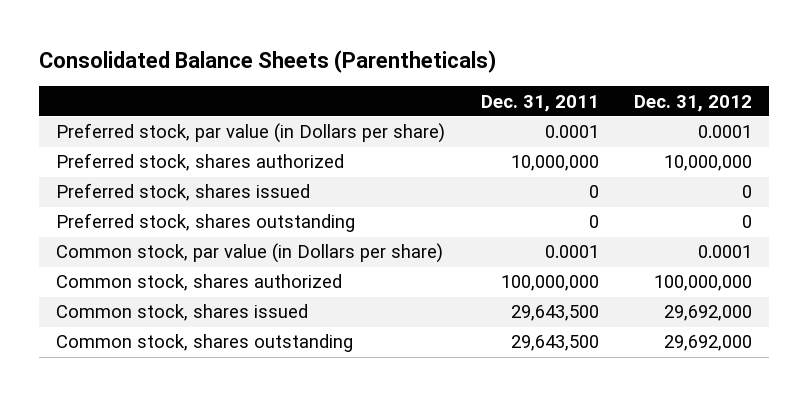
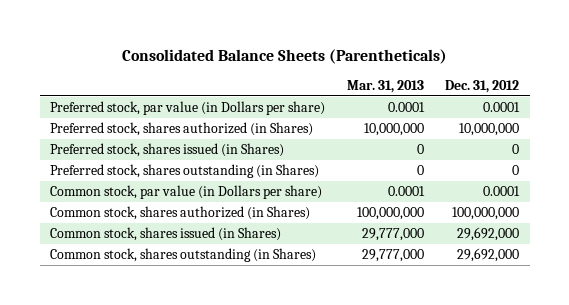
- | Dec. 31, 2011 | Dec. 31, 2012
+ | Mar. 31, 2013 | Dec. 31, 2012
- Preferred stock, shares authorized | 10,000,000 | 10,000,000
- Preferred stock, shares issued | 0 | 0
- Preferred stock, shares outstanding | 0 | 0
+ Preferred stock, shares authorized (in Shares) | 10,000,000 | 10,000,000
+ Preferred stock, shares issued (in Shares) | 0 | 0
+ Preferred stock, shares outstanding (in Shares) | 0 | 0
- Common stock, shares authorized | 100,000,000 | 100,000,000
- Common stock, shares issued | 29,643,500 | 29,692,000
- Common stock, shares outstanding | 29,643,500 | 29,692,000
+ Common stock, shares authorized (in Shares) | 100,000,000 | 100,000,000
+ Common stock, shares issued (in Shares) | 29,777,000 | 29,692,000
+ Common stock, shares outstanding (in Shares) | 29,777,000 | 29,692,000

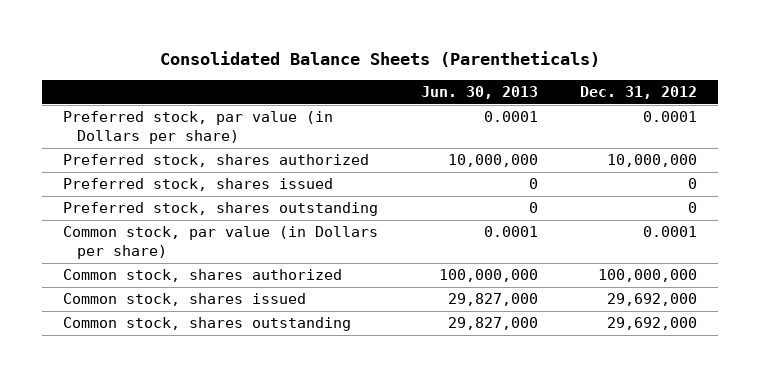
- | Mar. 31, 2013 | Dec. 31, 2012
+ | Jun. 30, 2013 | Dec. 31, 2012
- Preferred stock, shares authorized (in Shares) | 10,000,000 | 10,000,000
- Preferred stock, shares issued (in Shares) | 0 | 0
- Preferred stock, shares outstanding (in Shares) | 0 | 0
+ Preferred stock, shares authorized | 10,000,000 | 10,000,000
+ Preferred stock, shares issued | 0 | 0
+ Preferred stock, shares outstanding | 0 | 0
- Common stock, shares authorized (in Shares) | 100,000,000 | 100,000,000
- Common stock, shares issued (in Shares) | 29,777,000 | 29,692,000
- Common stock, shares outstanding (in Shares) | 29,777,000 | 29,692,000
+ Common stock, shares authorized | 100,000,000 | 100,000,000
+ Common stock, shares issued | 29,827,000 | 29,692,000
+ Common stock, shares outstanding | 29,827,000 | 29,692,000

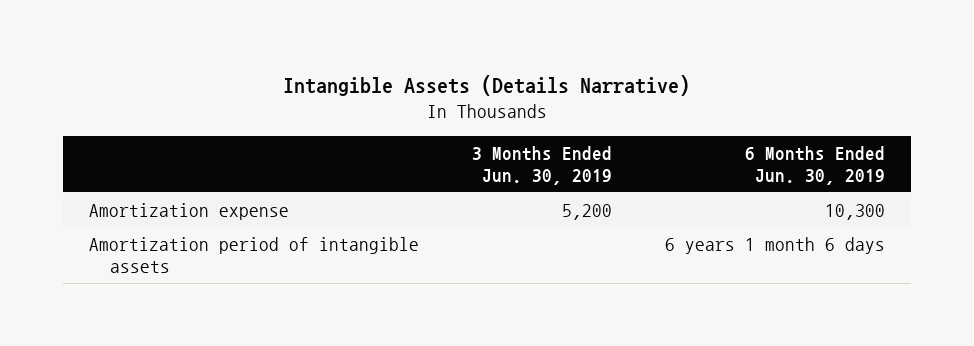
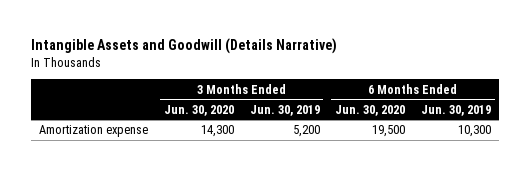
- Intangible Assets (Details Narrative)
+ Intangible Assets and Goodwill (Details Narrative)
- | 3 Months Ended Jun. 30, 2019 | 6 Months Ended Jun. 30, 2019
+ | 3 Months Ended Jun. 30, 2020 | 3 Months Ended Jun. 30, 2019 | 6 Months Ended Jun. 30, 2020 | 6 Months Ended Jun. 30, 2019
- Amortization period of intangible assets | | 6 years 1 month 6 days

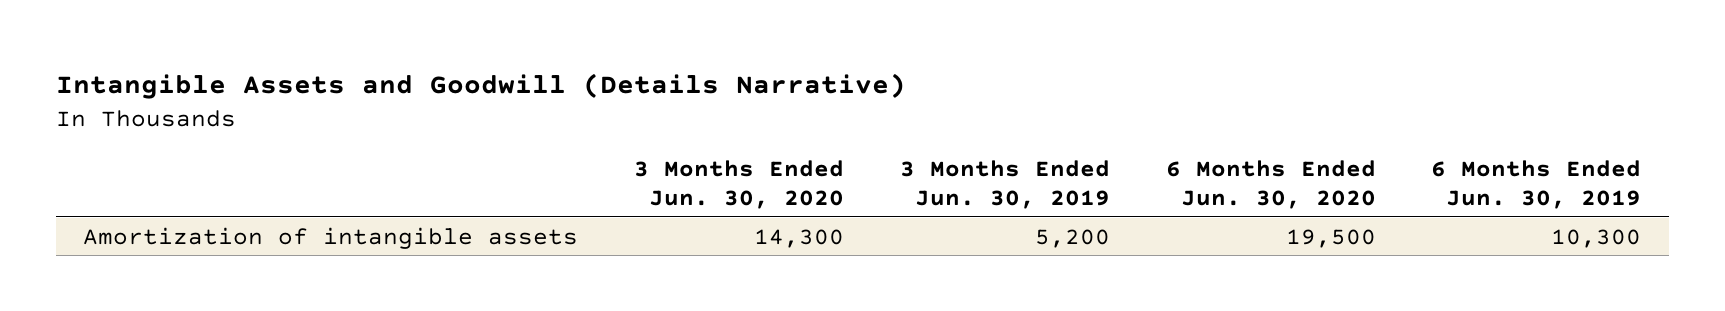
- Amortization expense | 14,300 | 5,200 | 19,500 | 10,300
+ Amortization of intangible assets | 14,300 | 5,200 | 19,500 | 10,300

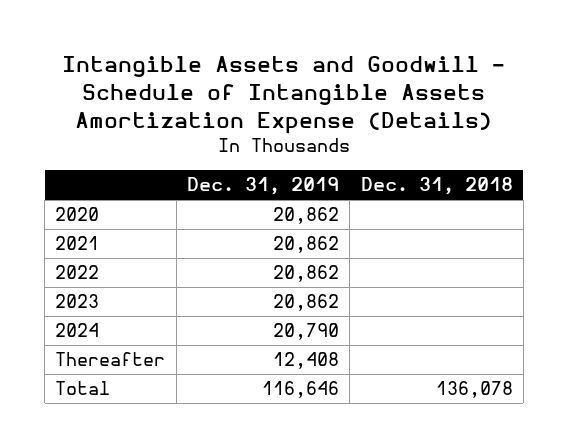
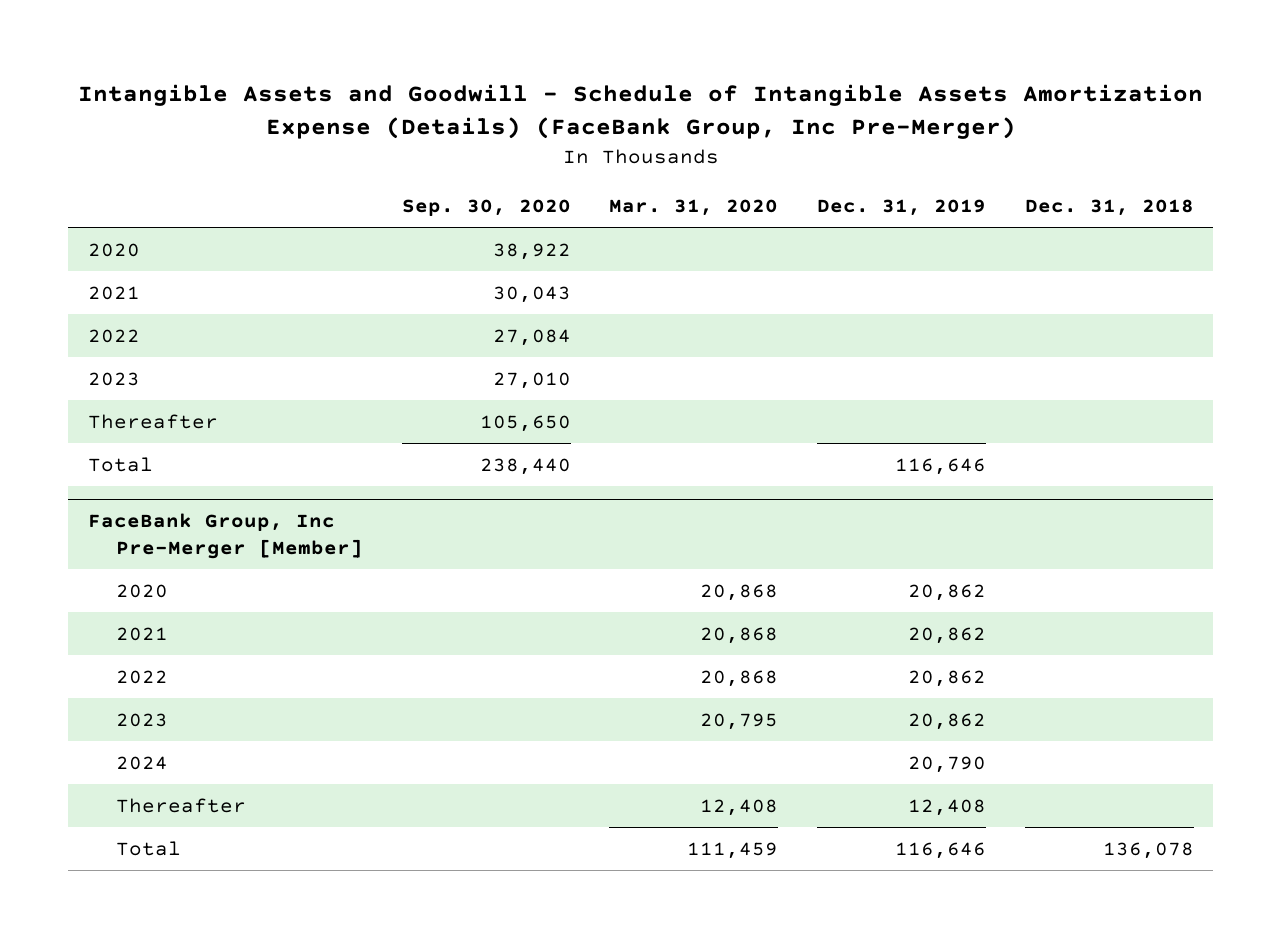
- Intangible Assets and Goodwill - Schedule of Intangible Assets Amortization Expense (Details)
+ Intangible Assets and Goodwill - Schedule of Intangible Assets Amortization Expense (Details) (FaceBank Group, Inc Pre-Merger)
- | Dec. 31, 2019 | Dec. 31, 2018
+ | Sep. 30, 2020 | Mar. 31, 2020 | Dec. 31, 2019 | Dec. 31, 2018
+ 2020 | 38,922 | | |
+ 2021 | 30,043 | | |
+ 2022 | 27,084 | | |
+ 2023 | 27,010 | | |
+ Thereafter | 105,650 | | |
+ Total | 238,440 | | 116,646 |
+ FaceBank Group, Inc Pre-Merger [Member]

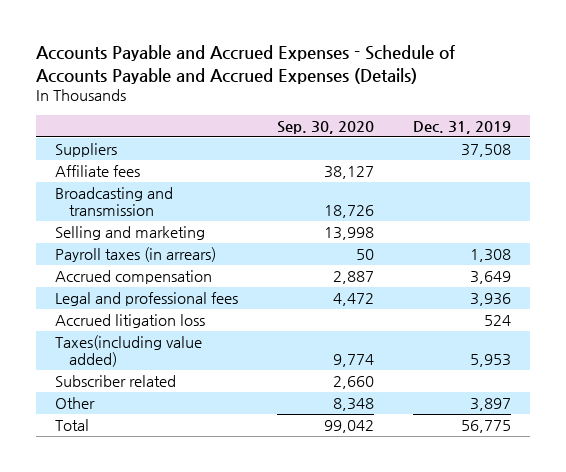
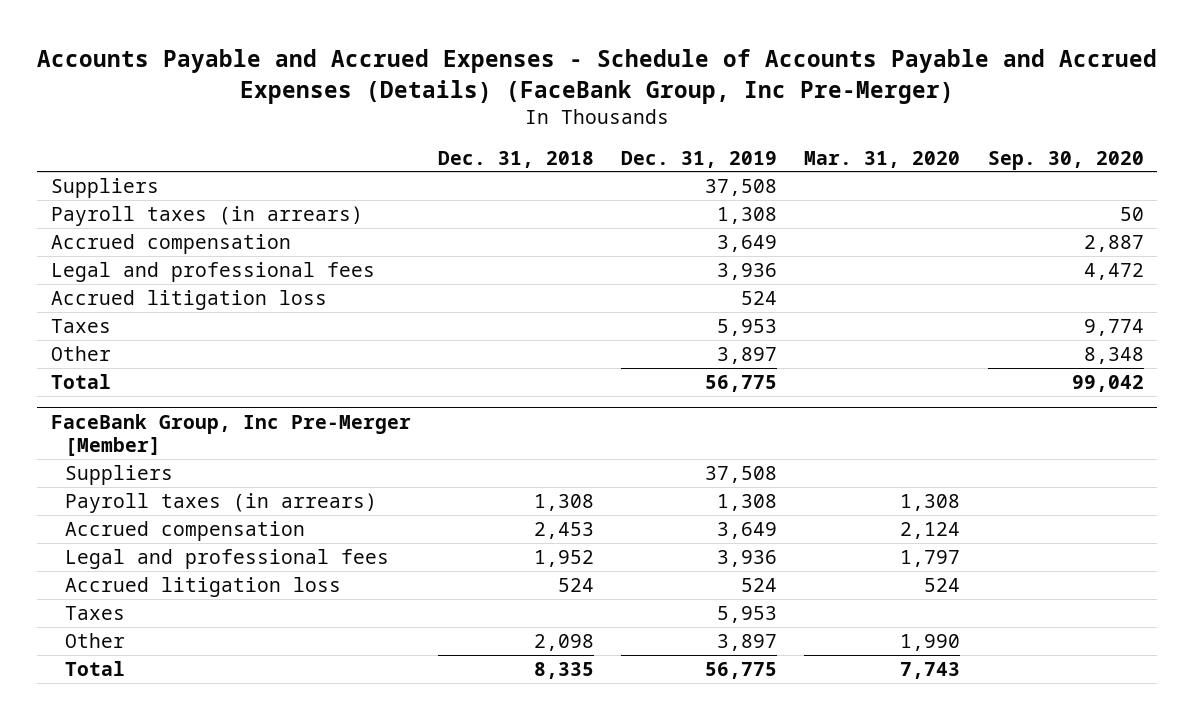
- Accounts Payable and Accrued Expenses - Schedule of Accounts Payable and Accrued Expenses (Details)
+ Accounts Payable and Accrued Expenses - Schedule of Accounts Payable and Accrued Expenses (Details) (FaceBank Group, Inc Pre-Merger)
- | Sep. 30, 2020 | Dec. 31, 2019
+ | Dec. 31, 2018 | Dec. 31, 2019 | Mar. 31, 2020 | Sep. 30, 2020
- Affiliate fees | 38,127 |
- Broadcasting and transmission | 18,726 |
- Selling and marketing | 13,998 |
- Taxes(including value added) | 9,774 | 5,953
- Subscriber related | 2,660 |
+ Taxes | | 5,953 | | 9,774
+ FaceBank Group, Inc Pre-Merger [Member]
+ Suppliers | | 37,508 | |
+ Payroll taxes (in arrears) | 1,308 | 1,308 | 1,308 |
+ Accrued compensation | 2,453 | 3,649 | 2,124 |
+ Legal and professional fees | 1,952 | 3,936 | 1,797 |
+ Accrued litigation loss | 524 | 524 | 524 |
+ Taxes | | 5,953 | |
+ Other | 2,098 | 3,897 | 1,990 |
+ Total | 8,335 | 56,775 | 7,743 |

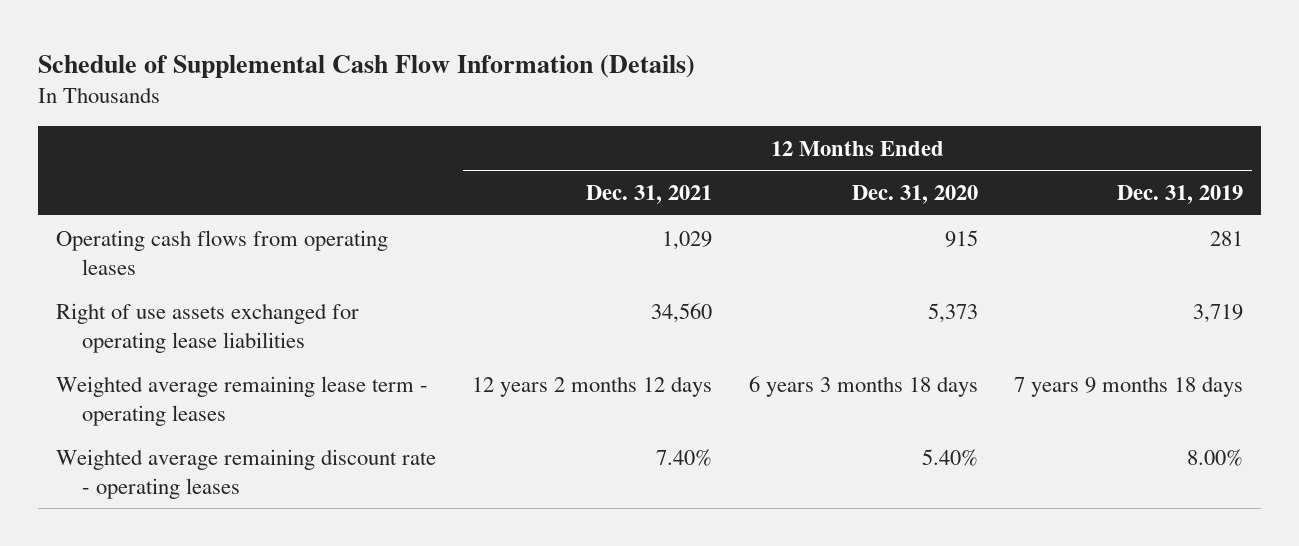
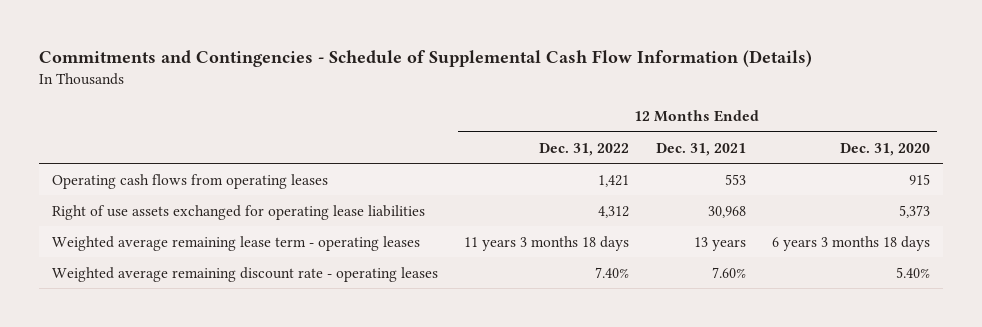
- Schedule of Supplemental Cash Flow Information (Details)
+ Commitments and Contingencies - Schedule of Supplemental Cash Flow Information (Details)
- | 12 Months Ended Dec. 31, 2021 | 12 Months Ended Dec. 31, 2020 | 12 Months Ended Dec. 31, 2019
+ | 12 Months Ended Dec. 31, 2022 | 12 Months Ended Dec. 31, 2021 | 12 Months Ended Dec. 31, 2020
- Operating cash flows from operating leases | 1,029 | 915 | 281
- Right of use assets exchanged for operating lease liabilities | 34,560 | 5,373 | 3,719
- Weighted average remaining lease term - operating leases | 12 years 2 months 12 days | 6 years 3 months 18 days | 7 years 9 months 18 days
- Weighted average remaining discount rate - operating leases | 7.40% | 5.40% | 8.00%
+ Operating cash flows from operating leases | 1,421 | 553 | 915
+ Right of use assets exchanged for operating lease liabilities | 4,312 | 30,968 | 5,373
+ Weighted average remaining lease term - operating leases | 11 years 3 months 18 days | 13 years | 6 years 3 months 18 days
+ Weighted average remaining discount rate - operating leases | 7.40% | 7.60% | 5.40%

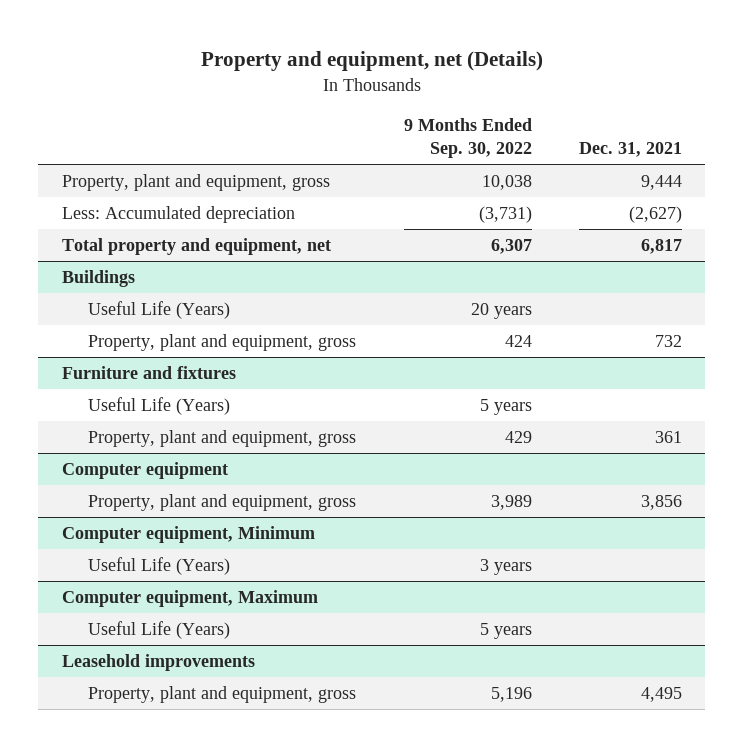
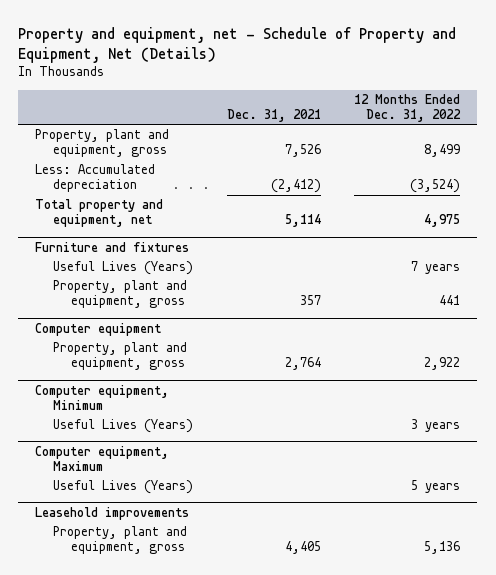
- Property and equipment, net (Details)
+ Property and equipment, net - Schedule of Property and Equipment, Net (Details)
- | 9 Months Ended Sep. 30, 2022 | Dec. 31, 2021
+ | Dec. 31, 2021 | 12 Months Ended Dec. 31, 2022
- Property, plant and equipment, gross | 10,038 | 9,444
- Less: Accumulated depreciation | (3,731) | (2,627)
- Total property and equipment, net | 6,307 | 6,817
- Buildings
- Useful Life (Years) | 20 years |
- Property, plant and equipment, gross | 424 | 732
+ Property, plant and equipment, gross | 7,526 | 8,499
+ Less: Accumulated depreciation | (2,412) | (3,524)
+ Total property and equipment, net | 5,114 | 4,975
@ Furniture and fixtures
- Useful Life (Years) | 5 years |
- Property, plant and equipment, gross | 429 | 361
+ Useful Lives (Years) | | 7 years
+ Property, plant and equipment, gross | 357 | 441
@ Computer equipment
- Property, plant and equipment, gross | 3,989 | 3,856
+ Property, plant and equipment, gross | 2,764 | 2,922
@ Computer equipment, Minimum
- Useful Life (Years) | 3 years |
+ Useful Lives (Years) | | 3 years
@ Computer equipment, Maximum
- Useful Life (Years) | 5 years |
+ Useful Lives (Years) | | 5 years
@ Leasehold improvements
- Property, plant and equipment, gross | 5,196 | 4,495
+ Property, plant and equipment, gross | 4,405 | 5,136

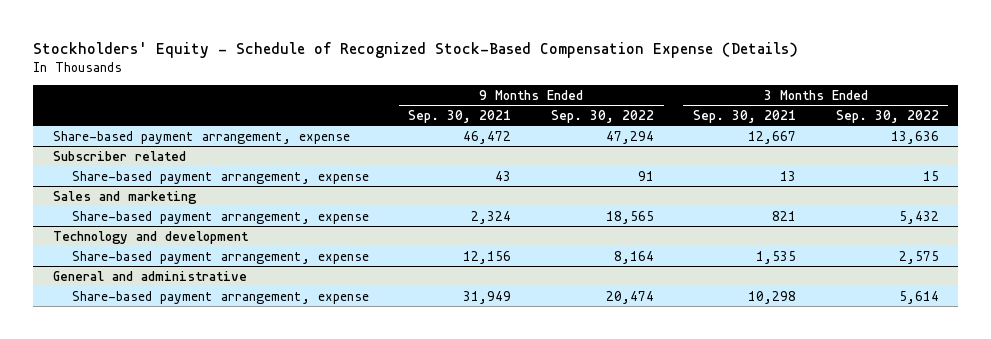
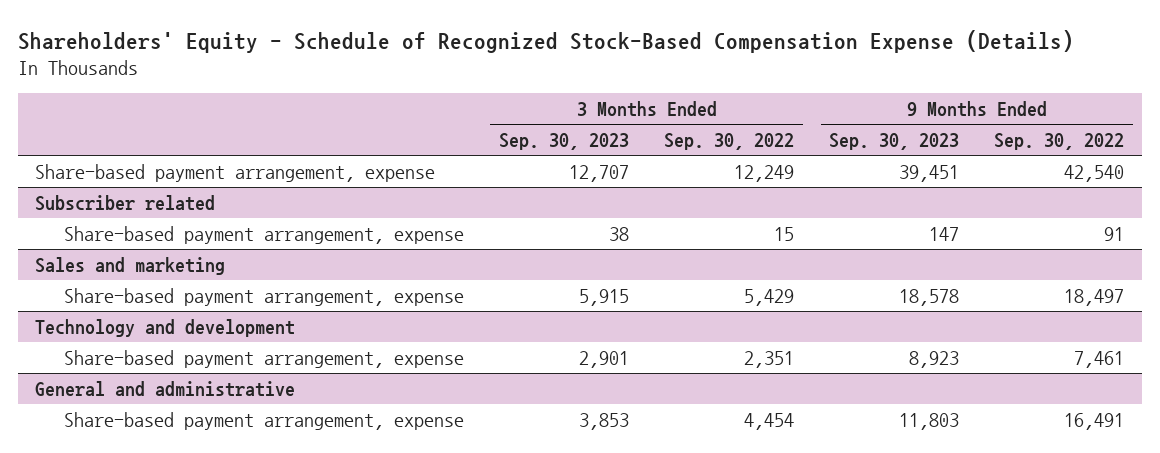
- Stockholders' Equity - Schedule of Recognized Stock-Based Compensation Expense (Details)
+ Shareholders' Equity - Schedule of Recognized Stock-Based Compensation Expense (Details)
- | 9 Months Ended Sep. 30, 2021 | 9 Months Ended Sep. 30, 2022 | 3 Months Ended Sep. 30, 2021 | 3 Months Ended Sep. 30, 2022
+ | 3 Months Ended Sep. 30, 2023 | 3 Months Ended Sep. 30, 2022 | 9 Months Ended Sep. 30, 2023 | 9 Months Ended Sep. 30, 2022
- Share-based payment arrangement, expense | 46,472 | 47,294 | 12,667 | 13,636
+ Share-based payment arrangement, expense | 12,707 | 12,249 | 39,451 | 42,540
@ Sales and marketing
- Share-based payment arrangement, expense | 2,324 | 18,565 | 821 | 5,432
+ Share-based payment arrangement, expense | 5,915 | 5,429 | 18,578 | 18,497
@ Technology and development
- Share-based payment arrangement, expense | 12,156 | 8,164 | 1,535 | 2,575
+ Share-based payment arrangement, expense | 2,901 | 2,351 | 8,923 | 7,461
@ General and administrative
- Share-based payment arrangement, expense | 31,949 | 20,474 | 10,298 | 5,614
+ Share-based payment arrangement, expense | 3,853 | 4,454 | 11,803 | 16,491

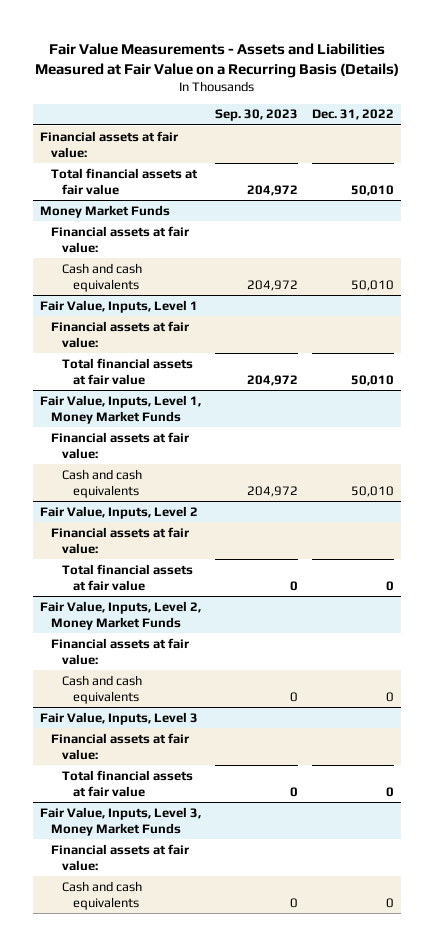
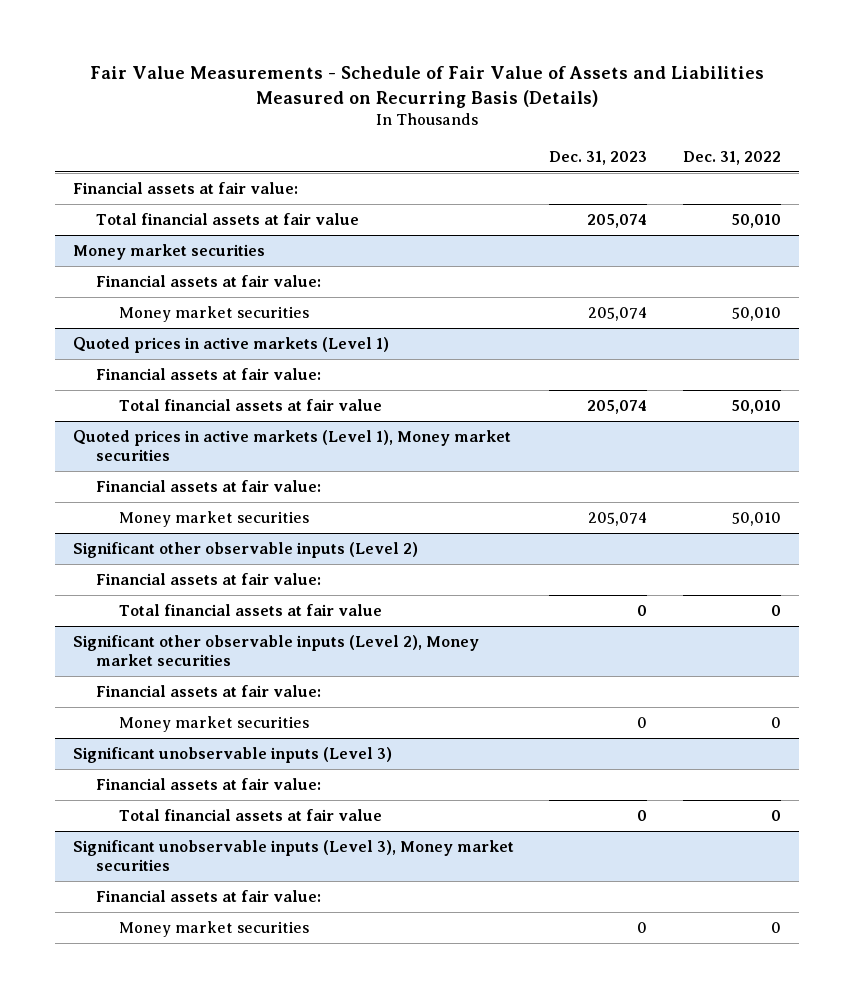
- Fair Value Measurements - Assets and Liabilities Measured at Fair Value on a Recurring Basis (Details)
+ Fair Value Measurements - Schedule of Fair Value of Assets and Liabilities Measured on Recurring Basis (Details)
- | Sep. 30, 2023 | Dec. 31, 2022
+ | Dec. 31, 2023 | Dec. 31, 2022
- Money Market Funds
+ Money market securities
- Cash and cash equivalents | 204,972 | 50,010
- Fair Value, Inputs, Level 1
+ Money market securities | 205,074 | 50,010
+ Quoted prices in active markets (Level 1)
- Fair Value, Inputs, Level 1, Money Market Funds
+ Quoted prices in active markets (Level 1), Money market securities
- Cash and cash equivalents | 204,972 | 50,010
- Fair Value, Inputs, Level 2
+ Money market securities | 205,074 | 50,010
+ Significant other observable inputs (Level 2)
- Fair Value, Inputs, Level 2, Money Market Funds
+ Significant other observable inputs (Level 2), Money market securities
- Cash and cash equivalents | 0 | 0
- Fair Value, Inputs, Level 3
+ Money market securities | 0 | 0
+ Significant unobservable inputs (Level 3)
- Fair Value, Inputs, Level 3, Money Market Funds
+ Significant unobservable inputs (Level 3), Money market securities
- Cash and cash equivalents | 0 | 0
+ Money market securities | 0 | 0

